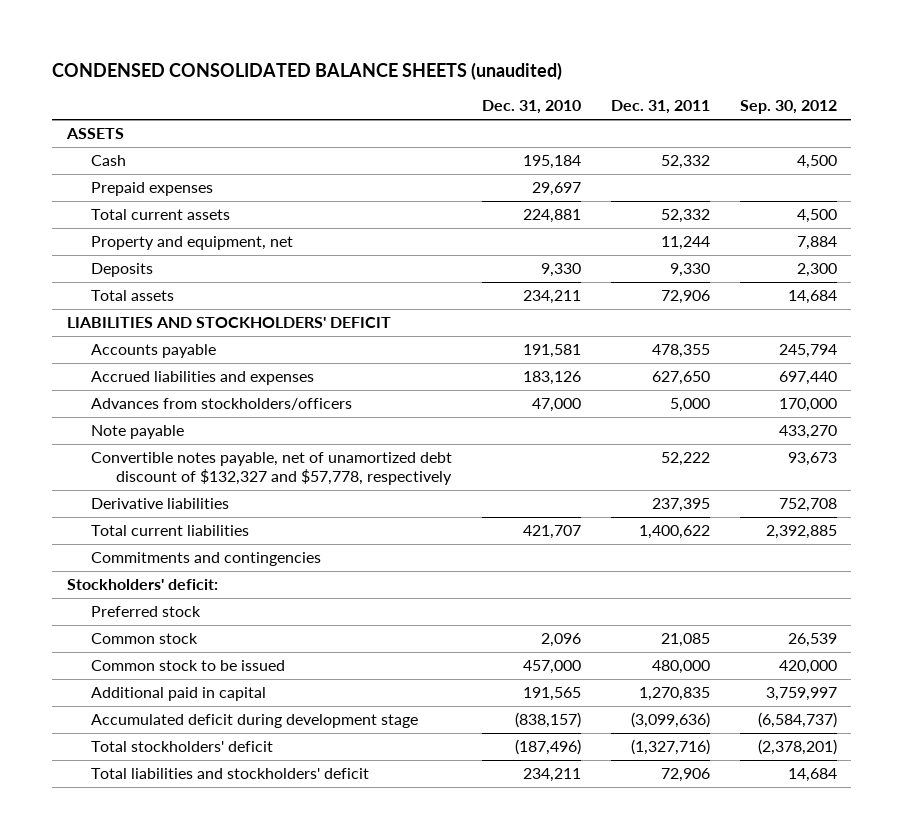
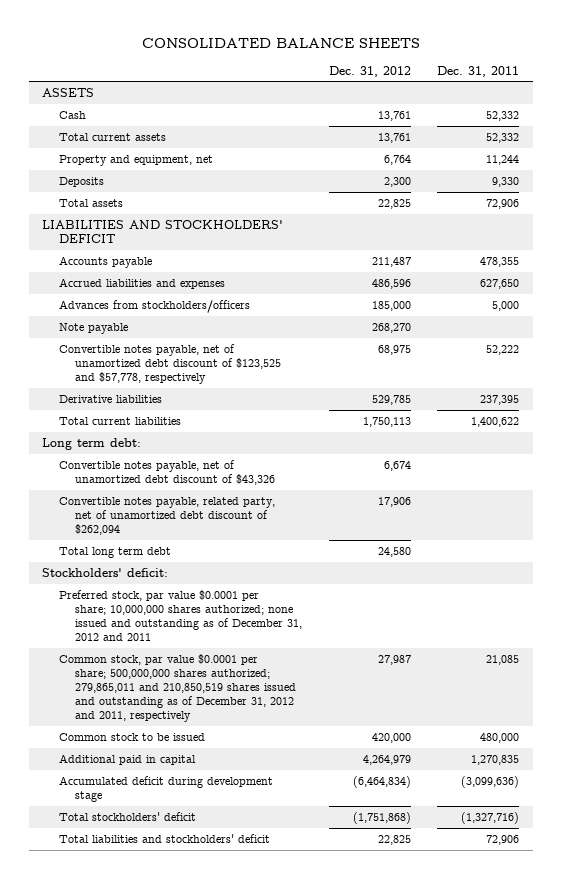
- CONDENSED CONSOLIDATED BALANCE SHEETS (unaudited)
+ CONSOLIDATED BALANCE SHEETS
- | Dec. 31, 2010 | Dec. 31, 2011 | Sep. 30, 2012
+ | Dec. 31, 2012 | Dec. 31, 2011
- Prepaid expenses | 29,697 | |
- Convertible notes payable, net of unamortized debt discount of $132,327 and $57,778, respectively | | 52,222 | 93,673
+ Convertible notes payable, net of unamortized debt discount of $123,525 and $57,778, respectively | 68,975 | 52,222
- Commitments and contingencies
+ Long term debt:
+ Convertible notes payable, net of unamortized debt discount of $43,326 | 6,674 |
+ Convertible notes payable, related party, net of unamortized debt discount of $262,094 | 17,906 |
+ Total long term debt | 24,580 |
- Preferred stock
- Common stock | 2,096 | 21,085 | 26,539
+ Preferred stock, par value $0.0001 per share; 10,000,000 shares authorized; none issued and outstanding as of December 31, 2012 and 2011
+ Common stock, par value $0.0001 per share; 500,000,000 shares authorized; 279,865,011 and 210,850,519 shares issued and outstanding as of December 31, 2012 and 2011, respectively | 27,987 | 21,085

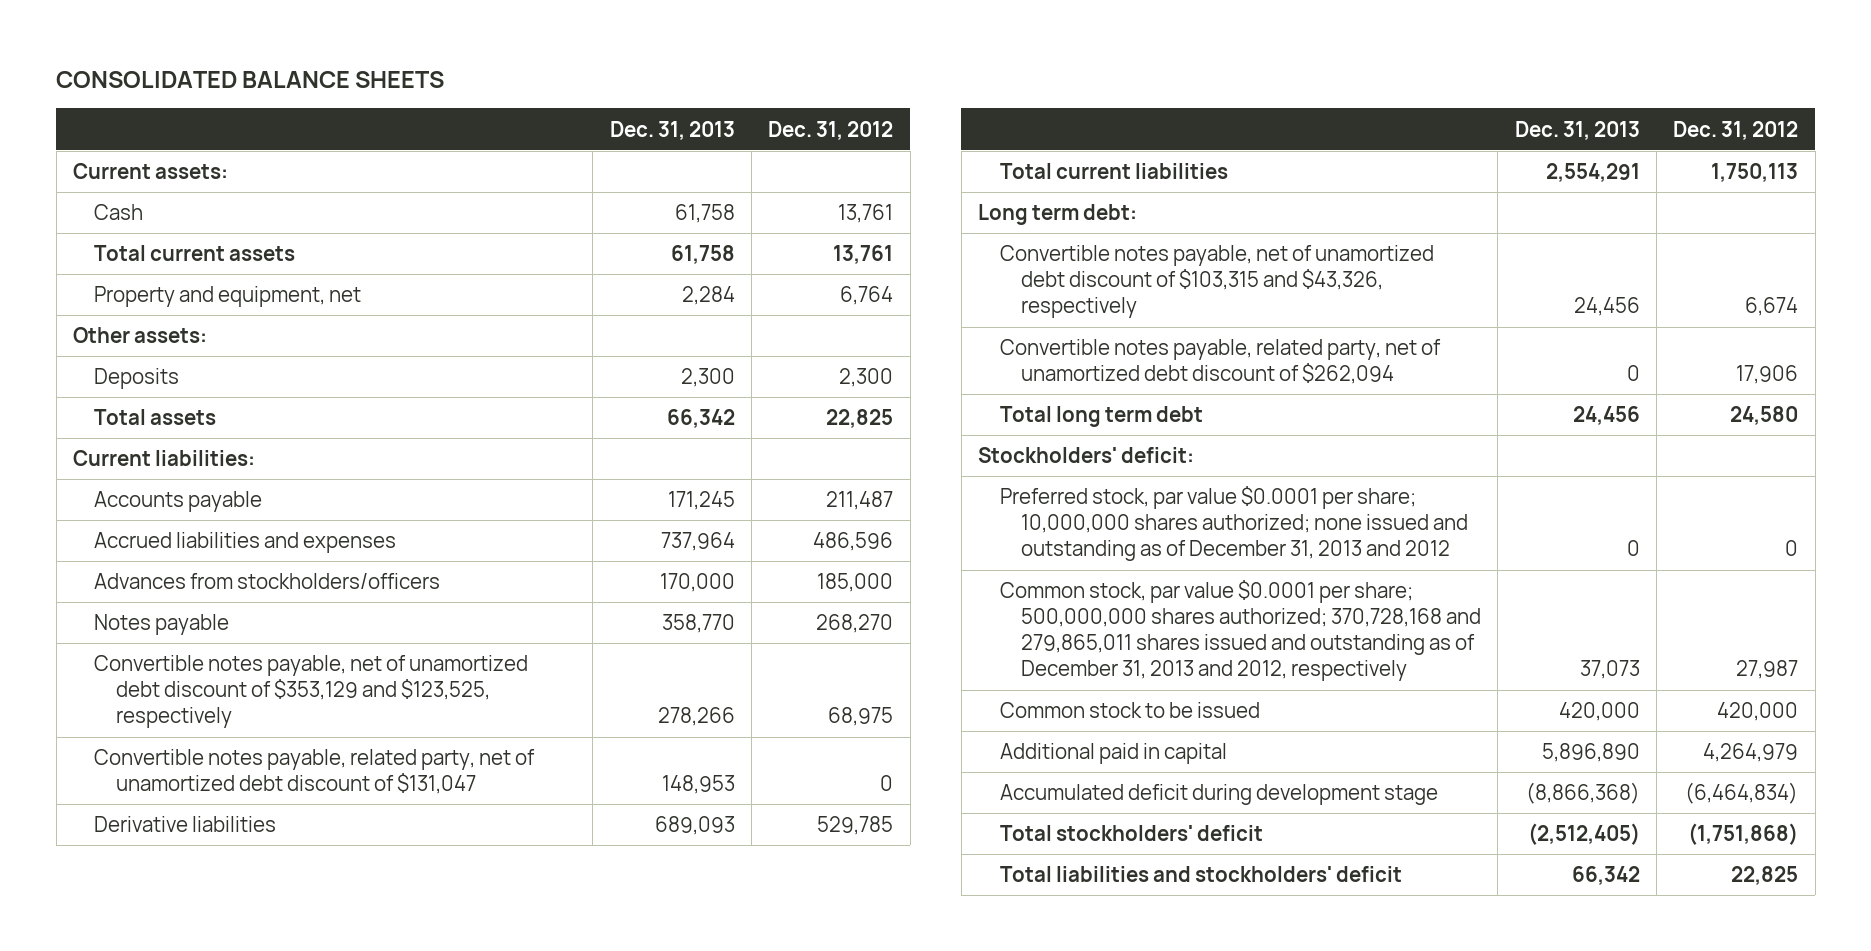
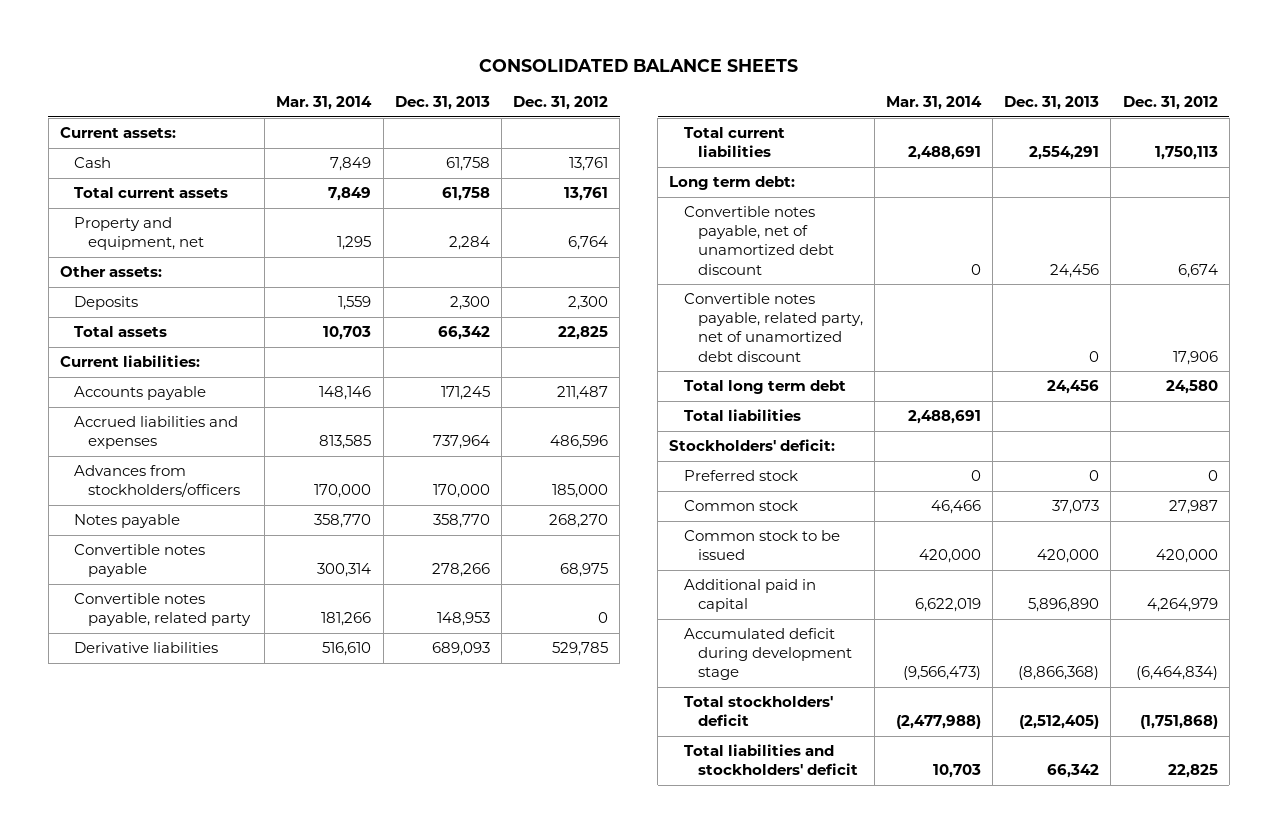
- | Dec. 31, 2013 | Dec. 31, 2012
+ | Mar. 31, 2014 | Dec. 31, 2013 | Dec. 31, 2012
- Convertible notes payable, net of unamortized debt discount of $353,129 and $123,525, respectively | 278,266 | 68,975
- Convertible notes payable, related party, net of unamortized debt discount of $131,047 | 148,953 | 0
+ Convertible notes payable | 300,314 | 278,266 | 68,975
+ Convertible notes payable, related party | 181,266 | 148,953 | 0
- Convertible notes payable, net of unamortized debt discount of $103,315 and $43,326, respectively | 24,456 | 6,674
- Convertible notes payable, related party, net of unamortized debt discount of $262,094 | 0 | 17,906
+ Convertible notes payable, net of unamortized debt discount | 0 | 24,456 | 6,674
+ Convertible notes payable, related party, net of unamortized debt discount | | 0 | 17,906
+ Total liabilities | 2,488,691 | |
- Preferred stock, par value $0.0001 per share; 10,000,000 shares authorized; none issued and outstanding as of December 31, 2013 and 2012 | 0 | 0
- Common stock, par value $0.0001 per share; 500,000,000 shares authorized; 370,728,168 and 279,865,011 shares issued and outstanding as of December 31, 2013 and 2012, respectively | 37,073 | 27,987
+ Preferred stock | 0 | 0 | 0
+ Common stock | 46,466 | 37,073 | 27,987

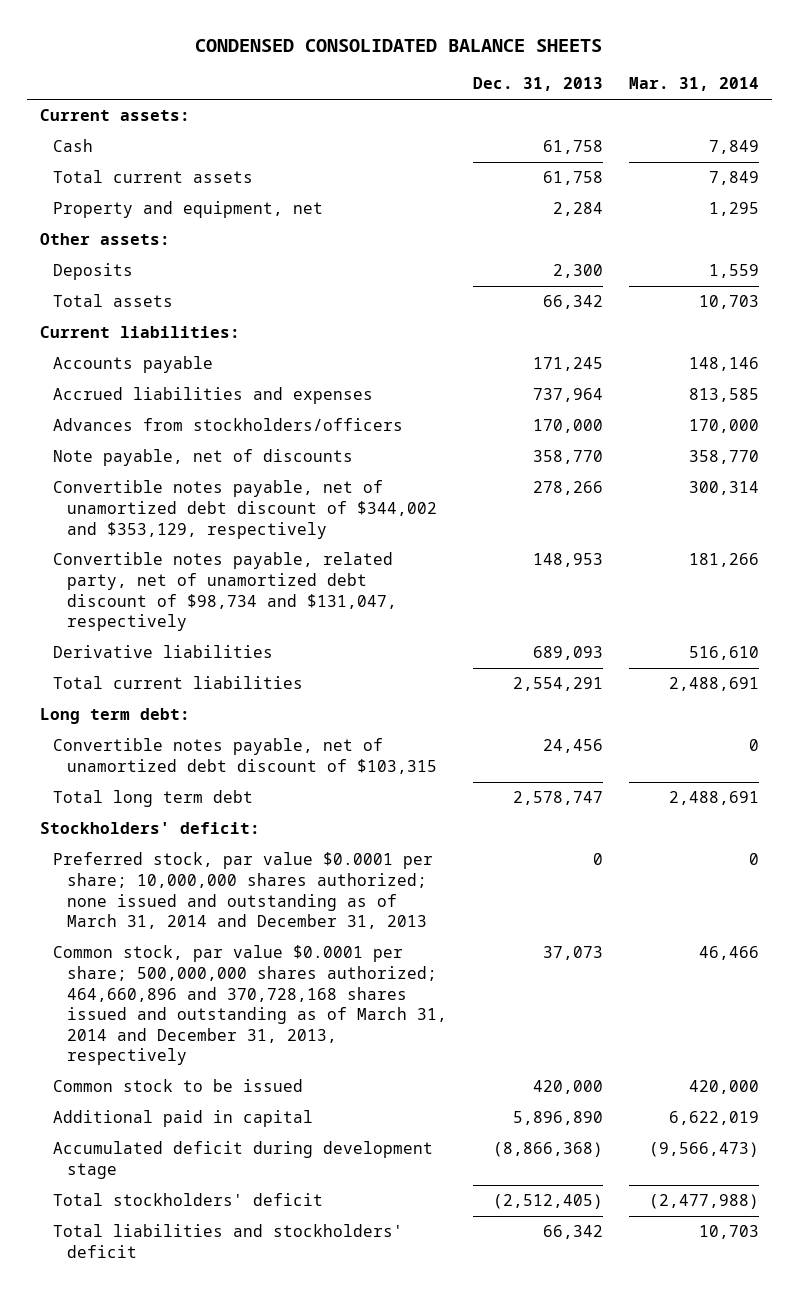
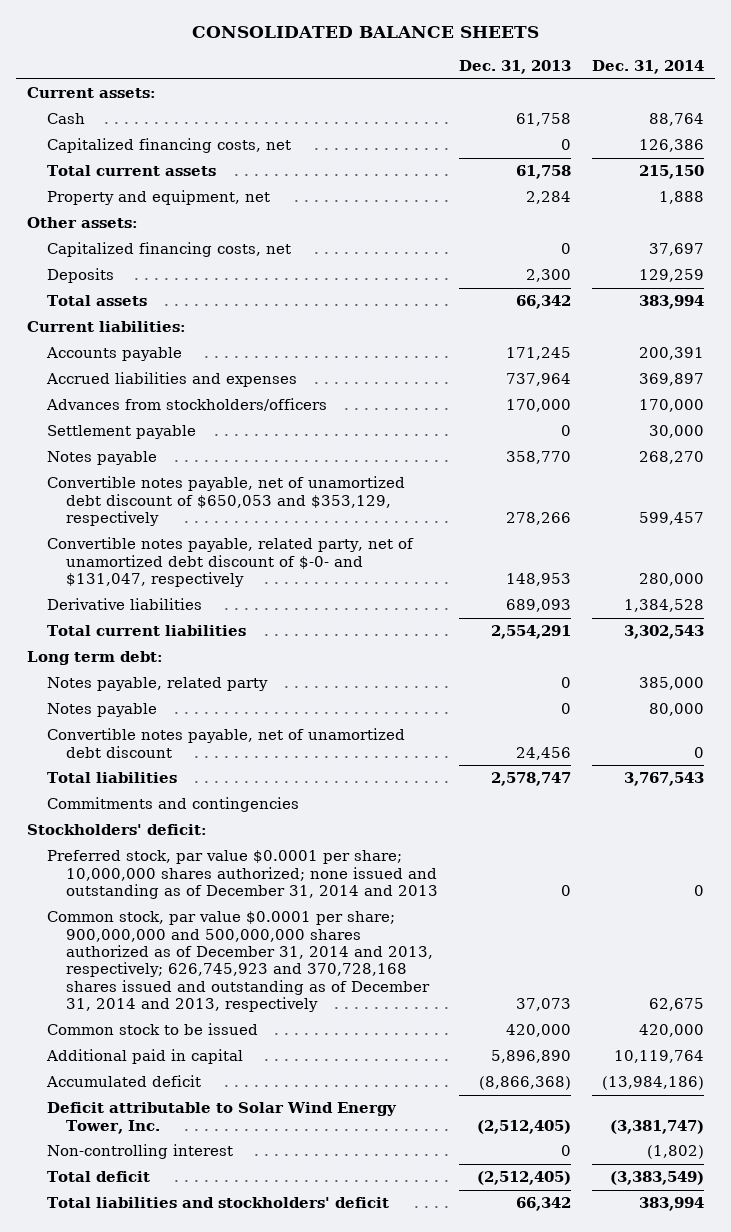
- CONDENSED CONSOLIDATED BALANCE SHEETS
+ CONSOLIDATED BALANCE SHEETS
- | Dec. 31, 2013 | Mar. 31, 2014
+ | Dec. 31, 2013 | Dec. 31, 2014
+ Capitalized financing costs, net | 0 | 126,386
+ Capitalized financing costs, net | 0 | 37,697
- Note payable, net of discounts | 358,770 | 358,770
- Convertible notes payable, net of unamortized debt discount of $344,002 and $353,129, respectively | 278,266 | 300,314
- Convertible notes payable, related party, net of unamortized debt discount of $98,734 and $131,047, respectively | 148,953 | 181,266
+ Settlement payable | 0 | 30,000
+ Notes payable | 358,770 | 268,270
+ Convertible notes payable, net of unamortized debt discount of $650,053 and $353,129, respectively | 278,266 | 599,457
+ Convertible notes payable, related party, net of unamortized debt discount of $-0- and $131,047, respectively | 148,953 | 280,000
- Convertible notes payable, net of unamortized debt discount of $103,315 | 24,456 | 0
- Total long term debt | 2,578,747 | 2,488,691
+ Notes payable, related party | 0 | 385,000
+ Notes payable | 0 | 80,000
+ Convertible notes payable, net of unamortized debt discount | 24,456 | 0
+ Total liabilities | 2,578,747 | 3,767,543
+ Commitments and contingencies
- Preferred stock, par value $0.0001 per share; 10,000,000 shares authorized; none issued and outstanding as of March 31, 2014 and December 31, 2013 | 0 | 0
- Common stock, par value $0.0001 per share; 500,000,000 shares authorized; 464,660,896 and 370,728,168 shares issued and outstanding as of March 31, 2014 and December 31, 2013, respectively | 37,073 | 46,466
+ Preferred stock, par value $0.0001 per share; 10,000,000 shares authorized; none issued and outstanding as of December 31, 2014 and 2013 | 0 | 0
+ Common stock, par value $0.0001 per share; 900,000,000 and 500,000,000 shares authorized as of December 31, 2014 and 2013, respectively; 626,745,923 and 370,728,168 shares issued and outstanding as of December 31, 2014 and 2013, respectively | 37,073 | 62,675
- Accumulated deficit during development stage | (8,866,368) | (9,566,473)
- Total stockholders' deficit | (2,512,405) | (2,477,988)
+ Accumulated deficit | (8,866,368) | (13,984,186)
+ Deficit attributable to Solar Wind Energy Tower, Inc. | (2,512,405) | (3,381,747)
+ Non-controlling interest | 0 | (1,802)
+ Total deficit | (2,512,405) | (3,383,549)

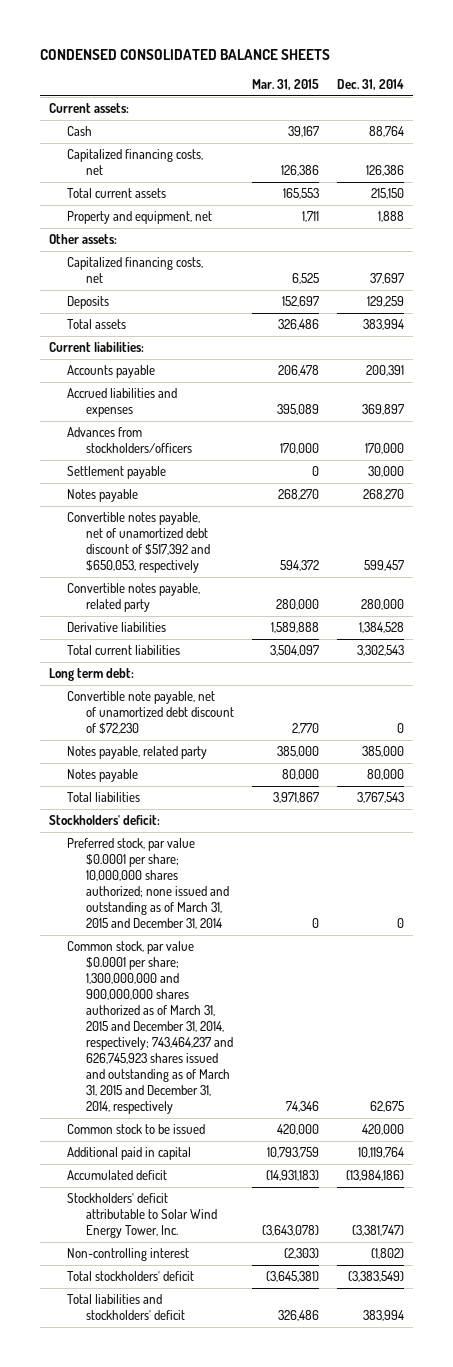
- CONSOLIDATED BALANCE SHEETS
+ CONDENSED CONSOLIDATED BALANCE SHEETS
- | Dec. 31, 2013 | Dec. 31, 2014
+ | Mar. 31, 2015 | Dec. 31, 2014
- Convertible notes payable, net of unamortized debt discount of $650,053 and $353,129, respectively | 278,266 | 599,457
- Convertible notes payable, related party, net of unamortized debt discount of $-0- and $131,047, respectively | 148,953 | 280,000
+ Convertible notes payable, net of unamortized debt discount of $517,392 and $650,053, respectively | 594,372 | 599,457
+ Convertible notes payable, related party | 280,000 | 280,000
+ Convertible note payable, net of unamortized debt discount of $72,230 | 2,770 | 0
- Convertible notes payable, net of unamortized debt discount | 24,456 | 0
- Commitments and contingencies
- Preferred stock, par value $0.0001 per share; 10,000,000 shares authorized; none issued and outstanding as of December 31, 2014 and 2013 | 0 | 0
- Common stock, par value $0.0001 per share; 900,000,000 and 500,000,000 shares authorized as of December 31, 2014 and 2013, respectively; 626,745,923 and 370,728,168 shares issued and outstanding as of December 31, 2014 and 2013, respectively | 37,073 | 62,675
+ Preferred stock, par value $0.0001 per share; 10,000,000 shares authorized; none issued and outstanding as of March 31, 2015 and December 31, 2014 | 0 | 0
+ Common stock, par value $0.0001 per share; 1,300,000,000 and 900,000,000 shares authorized as of March 31, 2015 and December 31, 2014, respectively; 743,464,237 and 626,745,923 shares issued and outstanding as of March 31, 2015 and December 31, 2014, respectively | 74,346 | 62,675
- Deficit attributable to Solar Wind Energy Tower, Inc. | (2,512,405) | (3,381,747)
+ Stockholders' deficit attributable to Solar Wind Energy Tower, Inc. | (3,643,078) | (3,381,747)
- Total deficit | (2,512,405) | (3,383,549)
+ Total stockholders' deficit | (3,645,381) | (3,383,549)

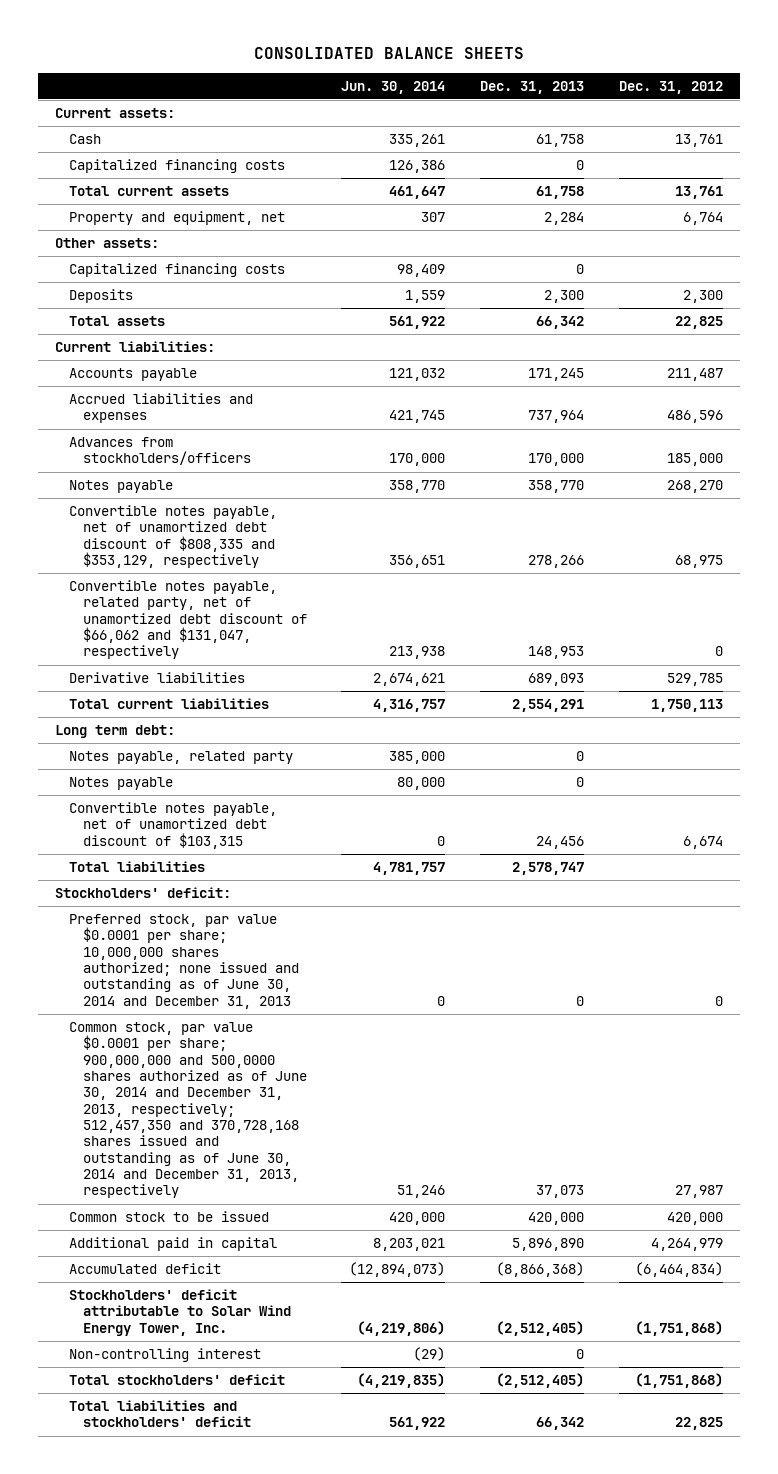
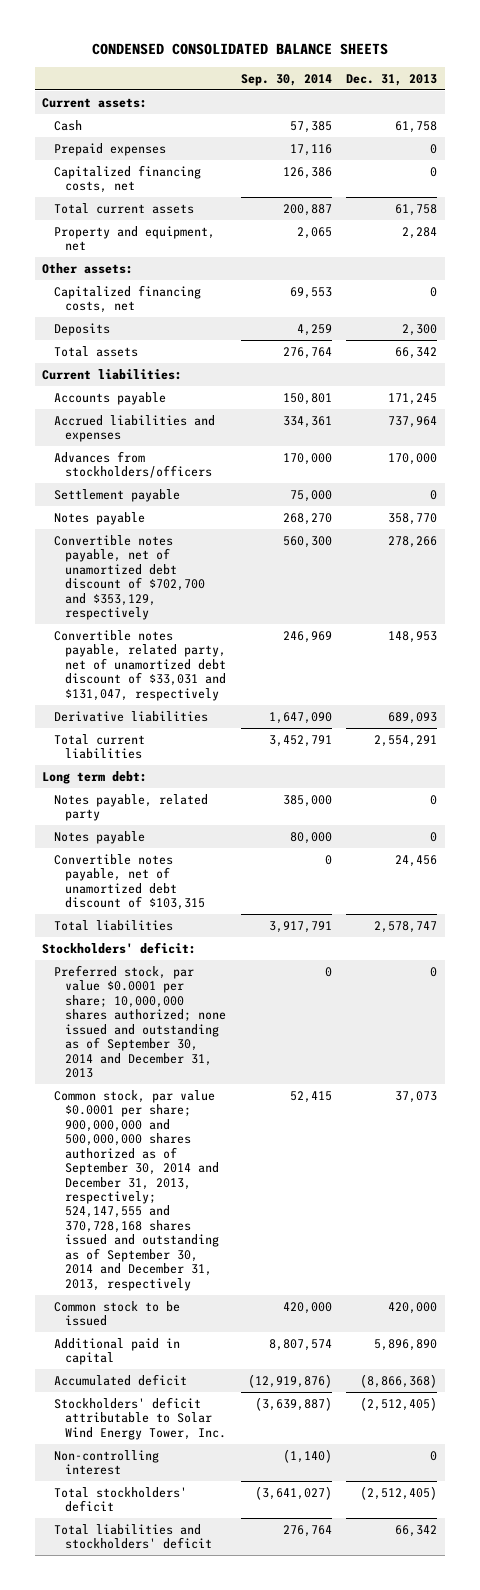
- CONSOLIDATED BALANCE SHEETS
+ CONDENSED CONSOLIDATED BALANCE SHEETS
- | Jun. 30, 2014 | Dec. 31, 2013 | Dec. 31, 2012
+ | Sep. 30, 2014 | Dec. 31, 2013
- Capitalized financing costs | 126,386 | 0 |
+ Prepaid expenses | 17,116 | 0
+ Capitalized financing costs, net | 126,386 | 0
- Capitalized financing costs | 98,409 | 0 |
+ Capitalized financing costs, net | 69,553 | 0
+ Settlement payable | 75,000 | 0
- Convertible notes payable, net of unamortized debt discount of $808,335 and $353,129, respectively | 356,651 | 278,266 | 68,975
- Convertible notes payable, related party, net of unamortized debt discount of $66,062 and $131,047, respectively | 213,938 | 148,953 | 0
+ Convertible notes payable, net of unamortized debt discount of $702,700 and $353,129, respectively | 560,300 | 278,266
+ Convertible notes payable, related party, net of unamortized debt discount of $33,031 and $131,047, respectively | 246,969 | 148,953
- Preferred stock, par value $0.0001 per share; 10,000,000 shares authorized; none issued and outstanding as of June 30, 2014 and December 31, 2013 | 0 | 0 | 0
- Common stock, par value $0.0001 per share; 900,000,000 and 500,0000 shares authorized as of June 30, 2014 and December 31, 2013, respectively; 512,457,350 and 370,728,168 shares issued and outstanding as of June 30, 2014 and December 31, 2013, respectively | 51,246 | 37,073 | 27,987
+ Preferred stock, par value $0.0001 per share; 10,000,000 shares authorized; none issued and outstanding as of September 30, 2014 and December 31, 2013 | 0 | 0
+ Common stock, par value $0.0001 per share; 900,000,000 and 500,000,000 shares authorized as of September 30, 2014 and December 31, 2013, respectively; 524,147,555 and 370,728,168 shares issued and outstanding as of September 30, 2014 and December 31, 2013, respectively | 52,415 | 37,073

